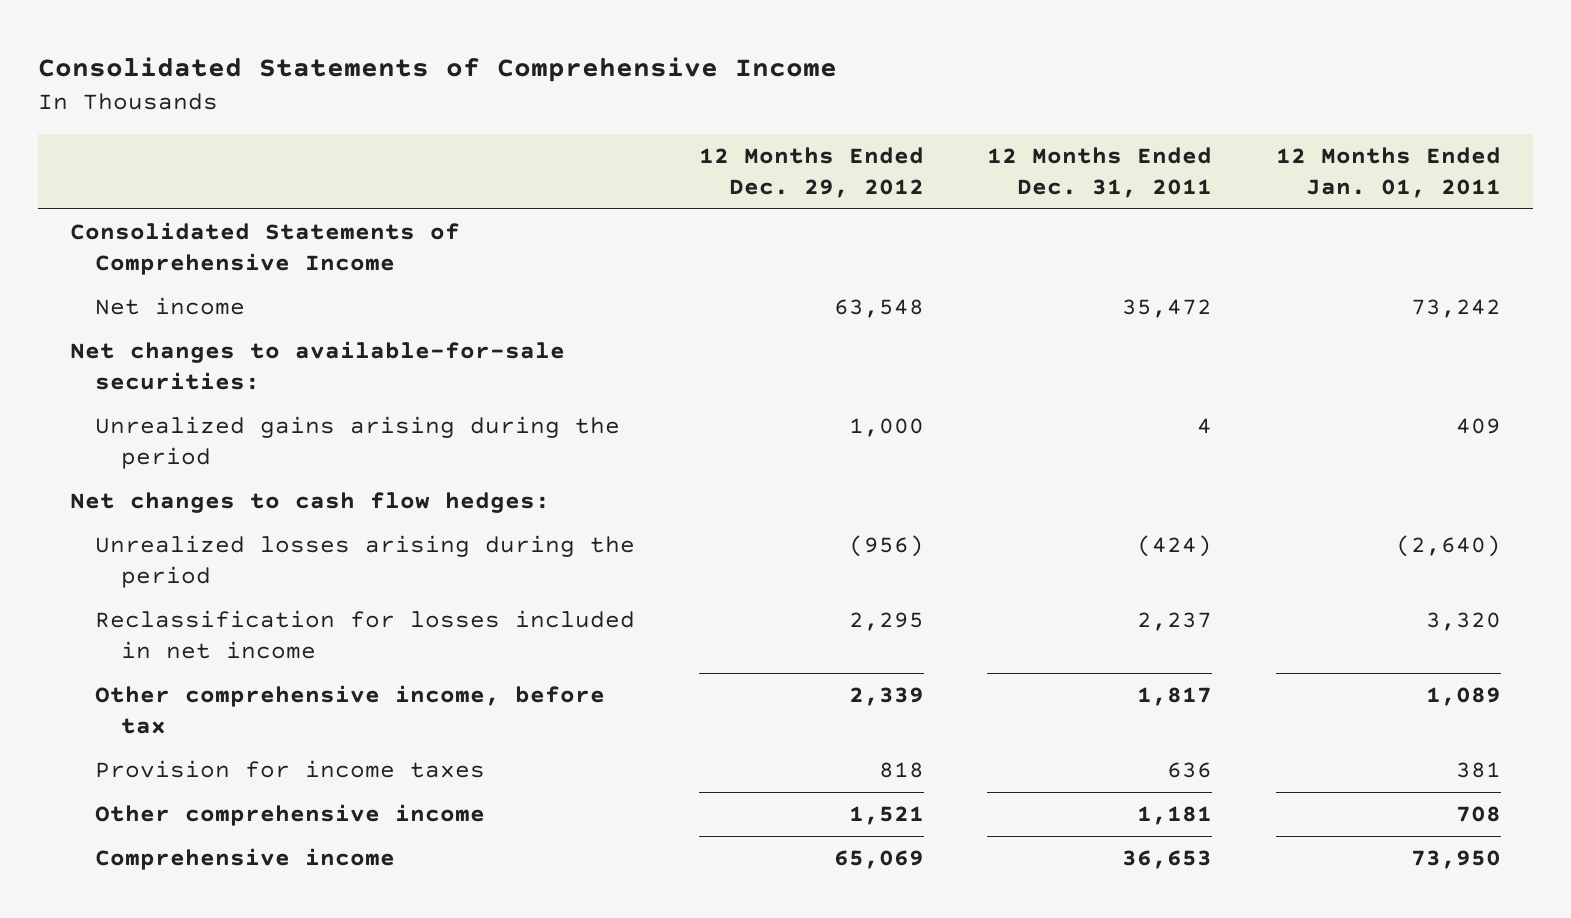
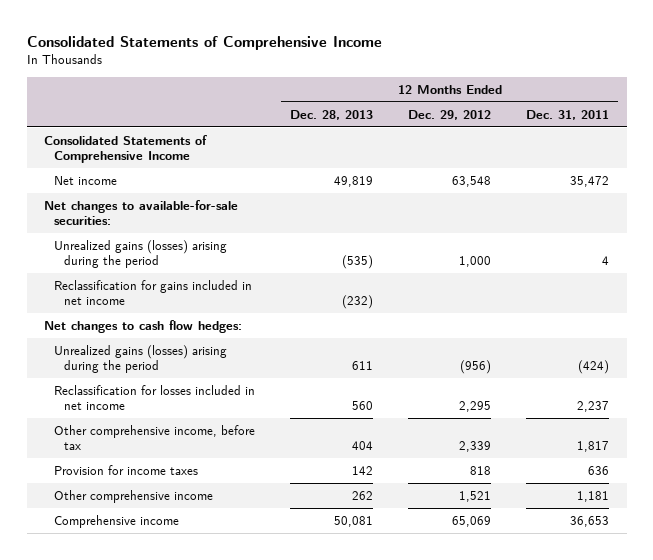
- | 12 Months Ended Dec. 29, 2012 | 12 Months Ended Dec. 31, 2011 | 12 Months Ended Jan. 01, 2011
+ | 12 Months Ended Dec. 28, 2013 | 12 Months Ended Dec. 29, 2012 | 12 Months Ended Dec. 31, 2011
- Unrealized gains arising during the period | 1,000 | 4 | 409
+ Unrealized gains (losses) arising during the period | (535) | 1,000 | 4
+ Reclassification for gains included in net income | (232) | |
- Unrealized losses arising during the period | (956) | (424) | (2,640)
+ Unrealized gains (losses) arising during the period | 611 | (956) | (424)

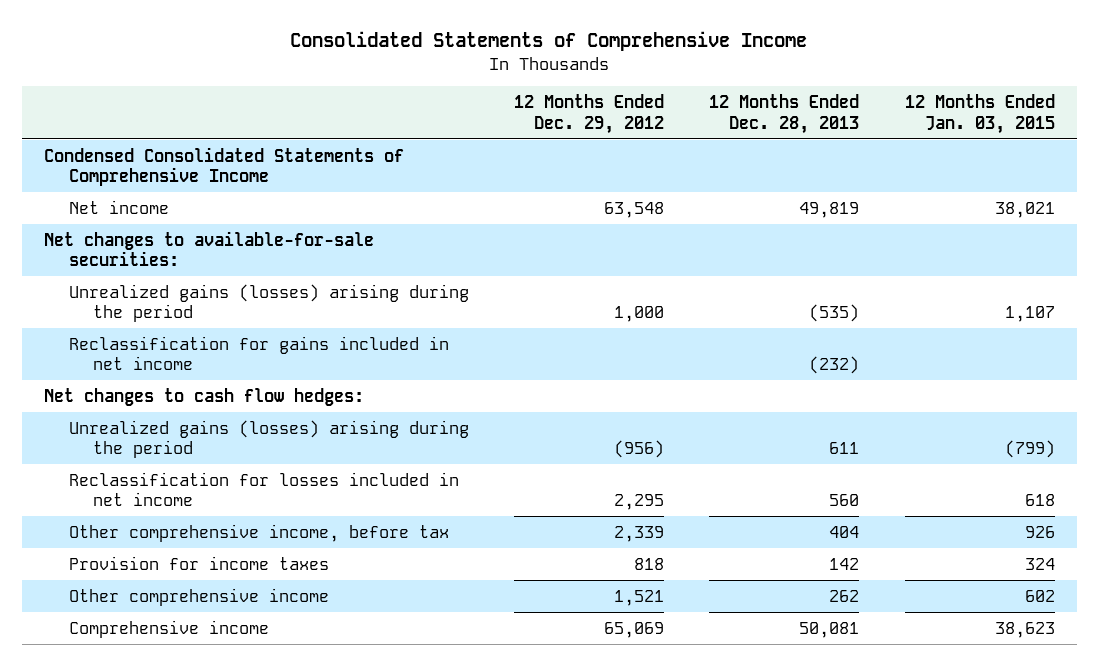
- | 12 Months Ended Dec. 28, 2013 | 12 Months Ended Dec. 29, 2012 | 12 Months Ended Dec. 31, 2011
+ | 12 Months Ended Dec. 29, 2012 | 12 Months Ended Dec. 28, 2013 | 12 Months Ended Jan. 03, 2015
- Consolidated Statements of Comprehensive Income
+ Condensed Consolidated Statements of Comprehensive Income

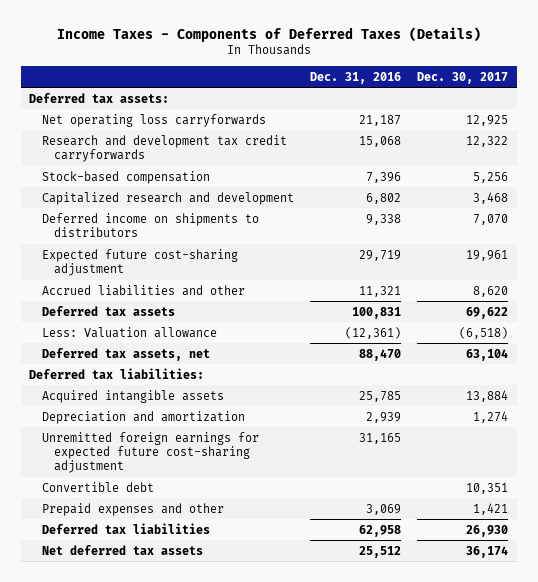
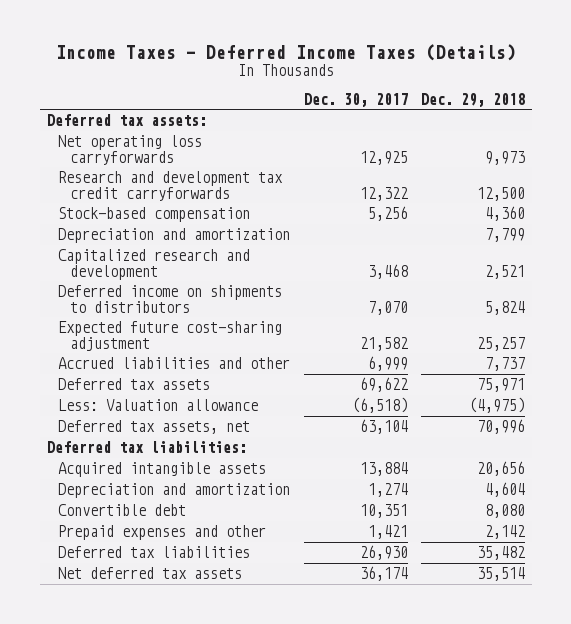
- Income Taxes - Components of Deferred Taxes (Details)
+ Income Taxes - Deferred Income Taxes (Details)
- | Dec. 31, 2016 | Dec. 30, 2017
+ | Dec. 30, 2017 | Dec. 29, 2018
+ Depreciation and amortization | | 7,799
- Expected future cost-sharing adjustment | 29,719 | 19,961
- Accrued liabilities and other | 11,321 | 8,620
+ Expected future cost-sharing adjustment | 21,582 | 25,257
+ Accrued liabilities and other | 6,999 | 7,737
- Unremitted foreign earnings for expected future cost-sharing adjustment | 31,165 |

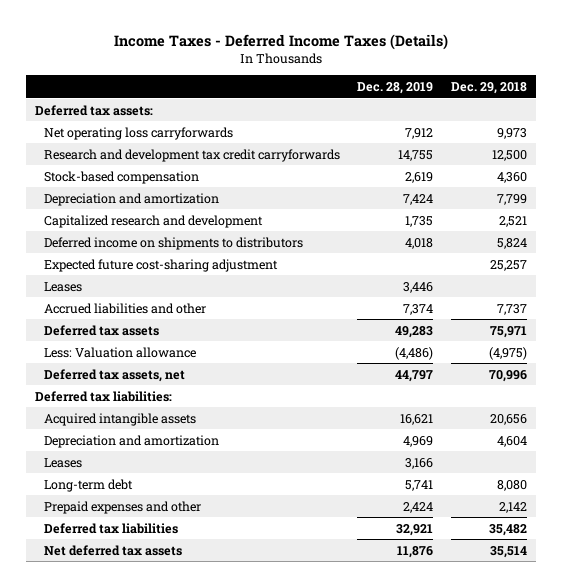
- | Dec. 30, 2017 | Dec. 29, 2018
+ | Dec. 28, 2019 | Dec. 29, 2018
+ Leases | 3,446 |
- Convertible debt | 10,351 | 8,080
+ Leases | 3,166 |
+ Long-term debt | 5,741 | 8,080

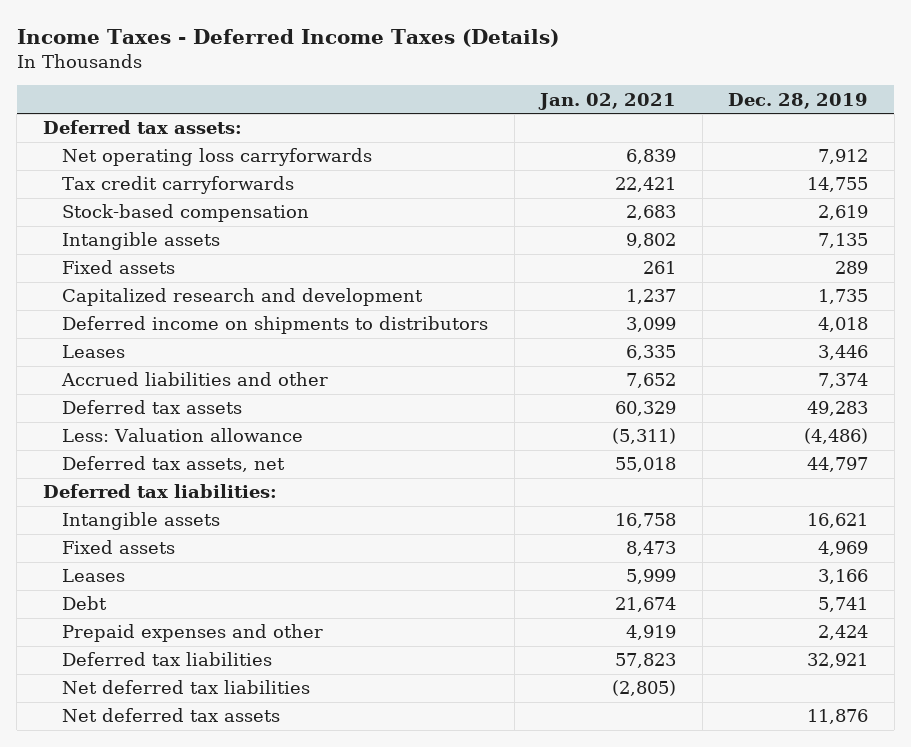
- | Dec. 28, 2019 | Dec. 29, 2018
+ | Jan. 02, 2021 | Dec. 28, 2019
- Research and development tax credit carryforwards | 14,755 | 12,500
+ Tax credit carryforwards | 22,421 | 14,755
- Depreciation and amortization | 7,424 | 7,799
+ Intangible assets | 9,802 | 7,135
+ Fixed assets | 261 | 289
- Expected future cost-sharing adjustment | | 25,257
- Acquired intangible assets | 16,621 | 20,656
- Depreciation and amortization | 4,969 | 4,604
+ Intangible assets | 16,758 | 16,621
+ Fixed assets | 8,473 | 4,969
- Long-term debt | 5,741 | 8,080
+ Debt | 21,674 | 5,741
+ Net deferred tax liabilities | (2,805) |

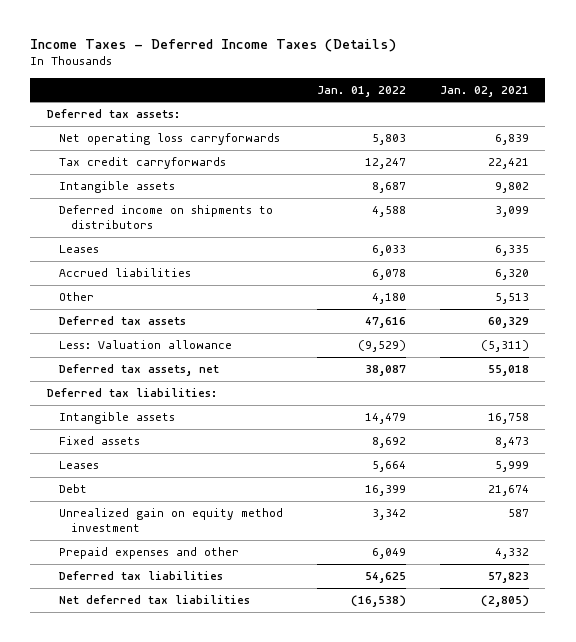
- | Jan. 02, 2021 | Dec. 28, 2019
+ | Jan. 01, 2022 | Jan. 02, 2021
- Stock-based compensation | 2,683 | 2,619
- Fixed assets | 261 | 289
- Capitalized research and development | 1,237 | 1,735
- Accrued liabilities and other | 7,652 | 7,374
+ Accrued liabilities | 6,078 | 6,320
+ Other | 4,180 | 5,513
- Prepaid expenses and other | 4,919 | 2,424
+ Unrealized gain on equity method investment | 3,342 | 587
+ Prepaid expenses and other | 6,049 | 4,332
- Net deferred tax assets | | 11,876

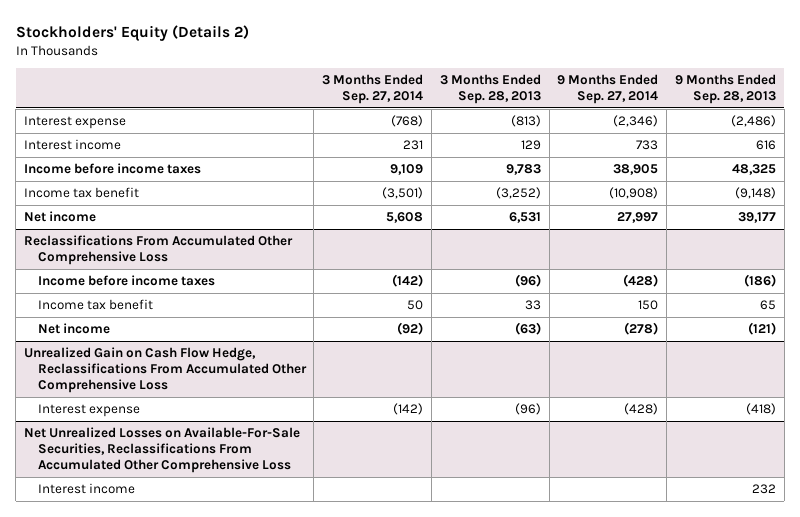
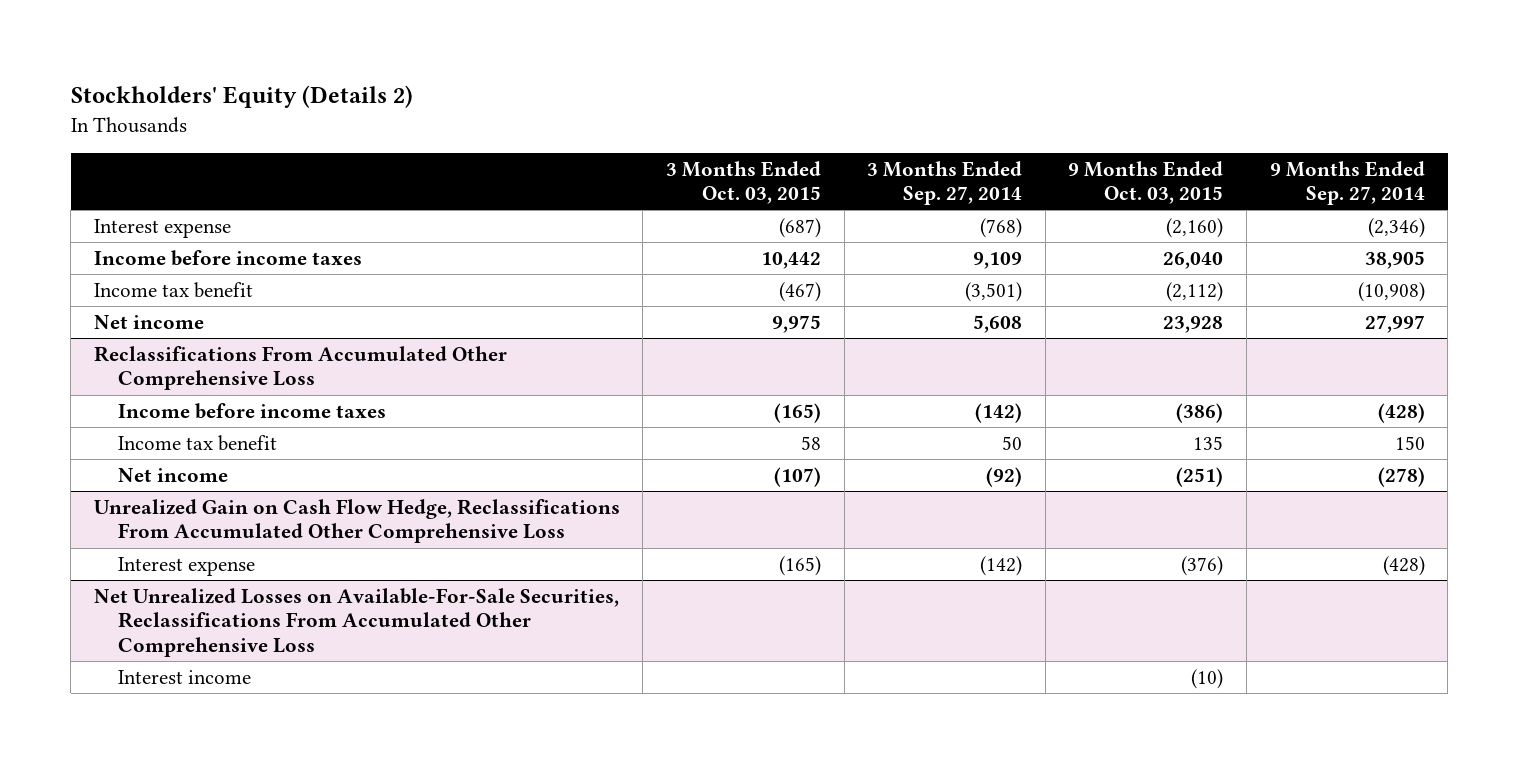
- | 3 Months Ended Sep. 27, 2014 | 3 Months Ended Sep. 28, 2013 | 9 Months Ended Sep. 27, 2014 | 9 Months Ended Sep. 28, 2013
+ | 3 Months Ended Oct. 03, 2015 | 3 Months Ended Sep. 27, 2014 | 9 Months Ended Oct. 03, 2015 | 9 Months Ended Sep. 27, 2014
- Interest income | 231 | 129 | 733 | 616

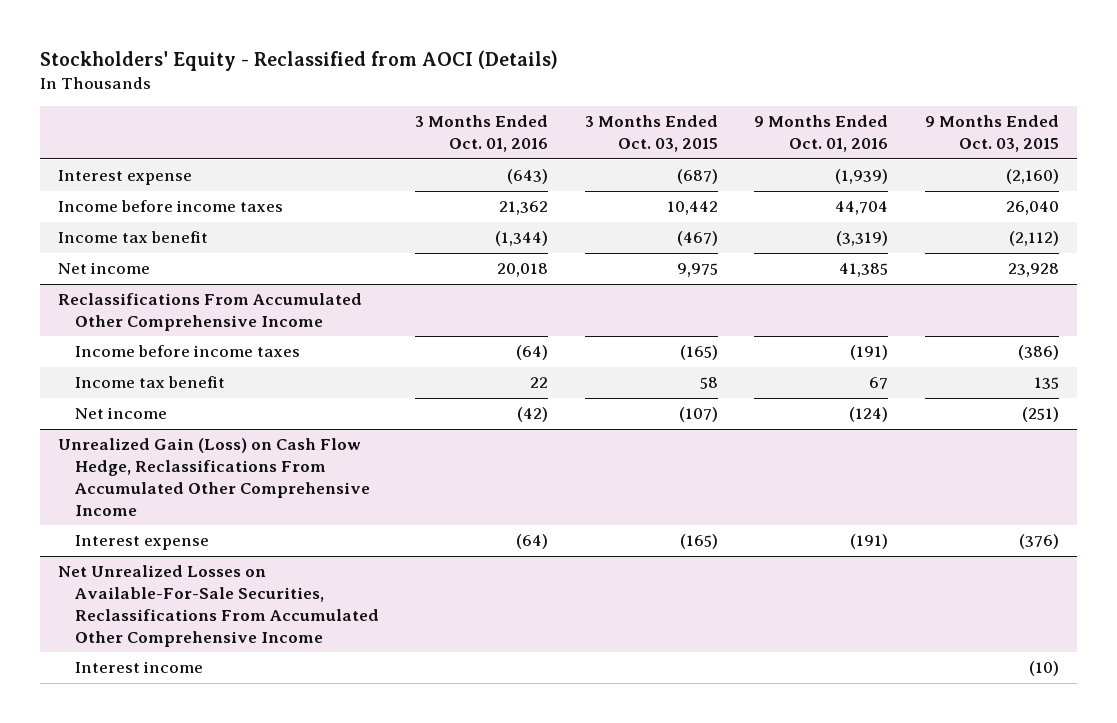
- Stockholders' Equity (Details 2)
+ Stockholders' Equity - Reclassified from AOCI (Details)
- | 3 Months Ended Oct. 03, 2015 | 3 Months Ended Sep. 27, 2014 | 9 Months Ended Oct. 03, 2015 | 9 Months Ended Sep. 27, 2014
+ | 3 Months Ended Oct. 01, 2016 | 3 Months Ended Oct. 03, 2015 | 9 Months Ended Oct. 01, 2016 | 9 Months Ended Oct. 03, 2015
- Reclassifications From Accumulated Other Comprehensive Loss
+ Reclassifications From Accumulated Other Comprehensive Income
- Unrealized Gain on Cash Flow Hedge, Reclassifications From Accumulated Other Comprehensive Loss
+ Unrealized Gain (Loss) on Cash Flow Hedge, Reclassifications From Accumulated Other Comprehensive Income
- Net Unrealized Losses on Available-For-Sale Securities, Reclassifications From Accumulated Other Comprehensive Loss
+ Net Unrealized Losses on Available-For-Sale Securities, Reclassifications From Accumulated Other Comprehensive Income

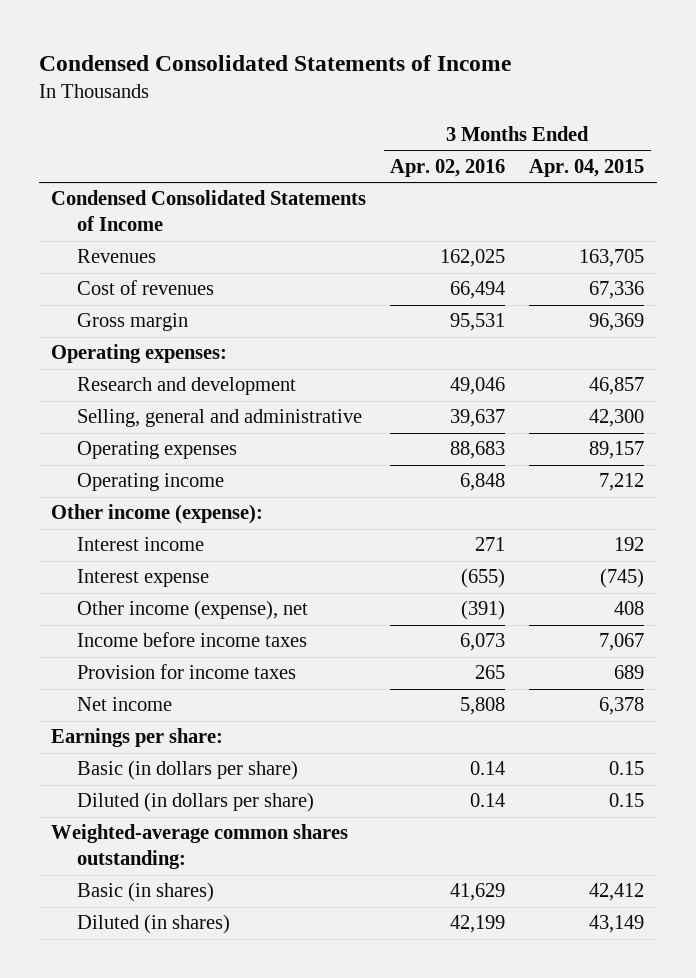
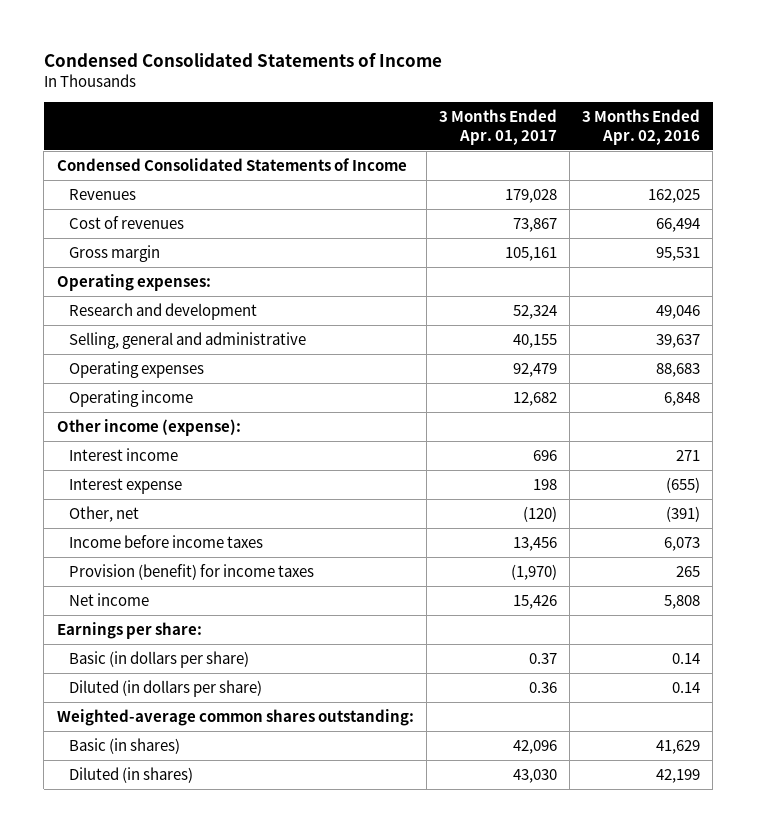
- | 3 Months Ended Apr. 02, 2016 | 3 Months Ended Apr. 04, 2015
+ | 3 Months Ended Apr. 01, 2017 | 3 Months Ended Apr. 02, 2016
- Other income (expense), net | (391) | 408
+ Other, net | (120) | (391)
- Provision for income taxes | 265 | 689
+ Provision (benefit) for income taxes | (1,970) | 265

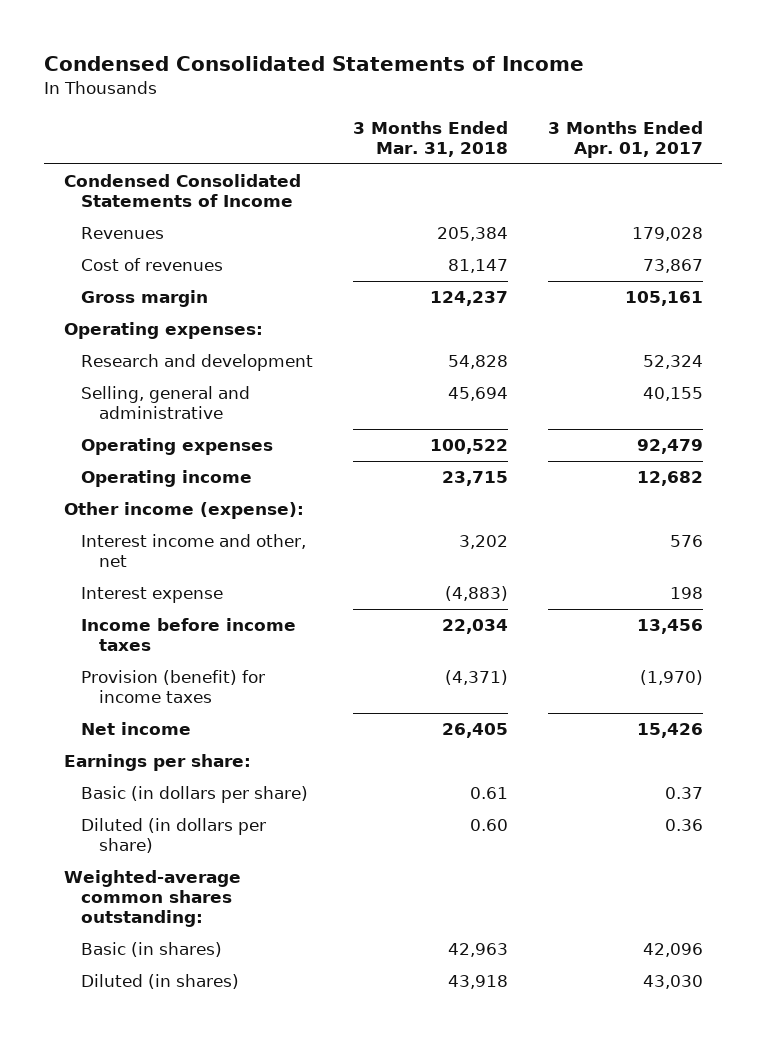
- | 3 Months Ended Apr. 01, 2017 | 3 Months Ended Apr. 02, 2016
+ | 3 Months Ended Mar. 31, 2018 | 3 Months Ended Apr. 01, 2017
- Interest income | 696 | 271
+ Interest income and other, net | 3,202 | 576
- Other, net | (120) | (391)

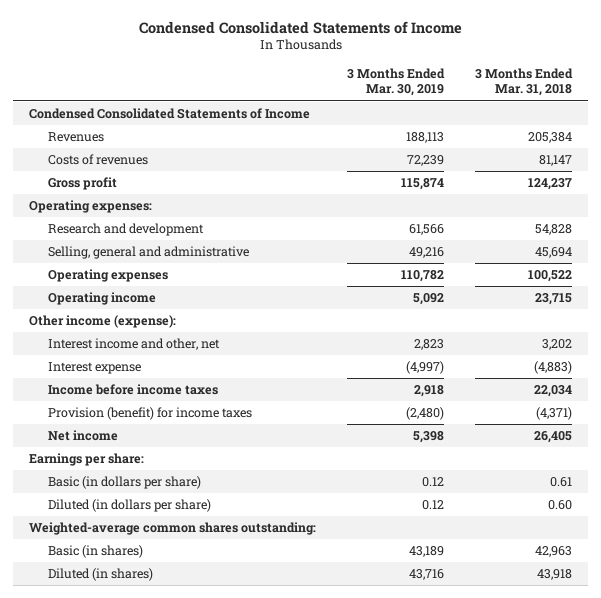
- | 3 Months Ended Mar. 31, 2018 | 3 Months Ended Apr. 01, 2017
+ | 3 Months Ended Mar. 30, 2019 | 3 Months Ended Mar. 31, 2018
- Cost of revenues | 81,147 | 73,867
- Gross margin | 124,237 | 105,161
+ Costs of revenues | 72,239 | 81,147
+ Gross profit | 115,874 | 124,237

